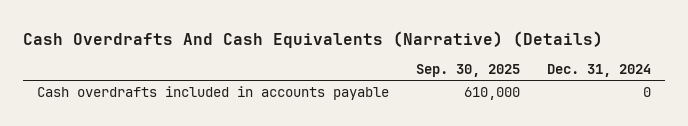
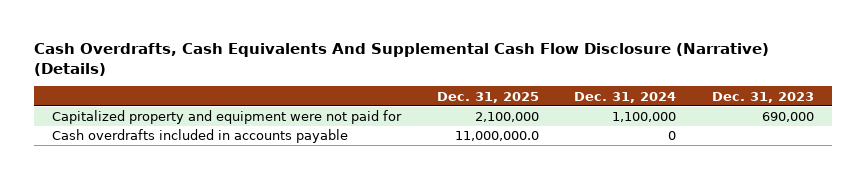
- Cash Overdrafts And Cash Equivalents (Narrative) (Details)
+ Cash Overdrafts, Cash Equivalents And Supplemental Cash Flow Disclosure (Narrative) (Details)
- | Sep. 30, 2025 | Dec. 31, 2024
+ | Dec. 31, 2025 | Dec. 31, 2024 | Dec. 31, 2023
+ Capitalized property and equipment were not paid for | 2,100,000 | 1,100,000 | 690,000

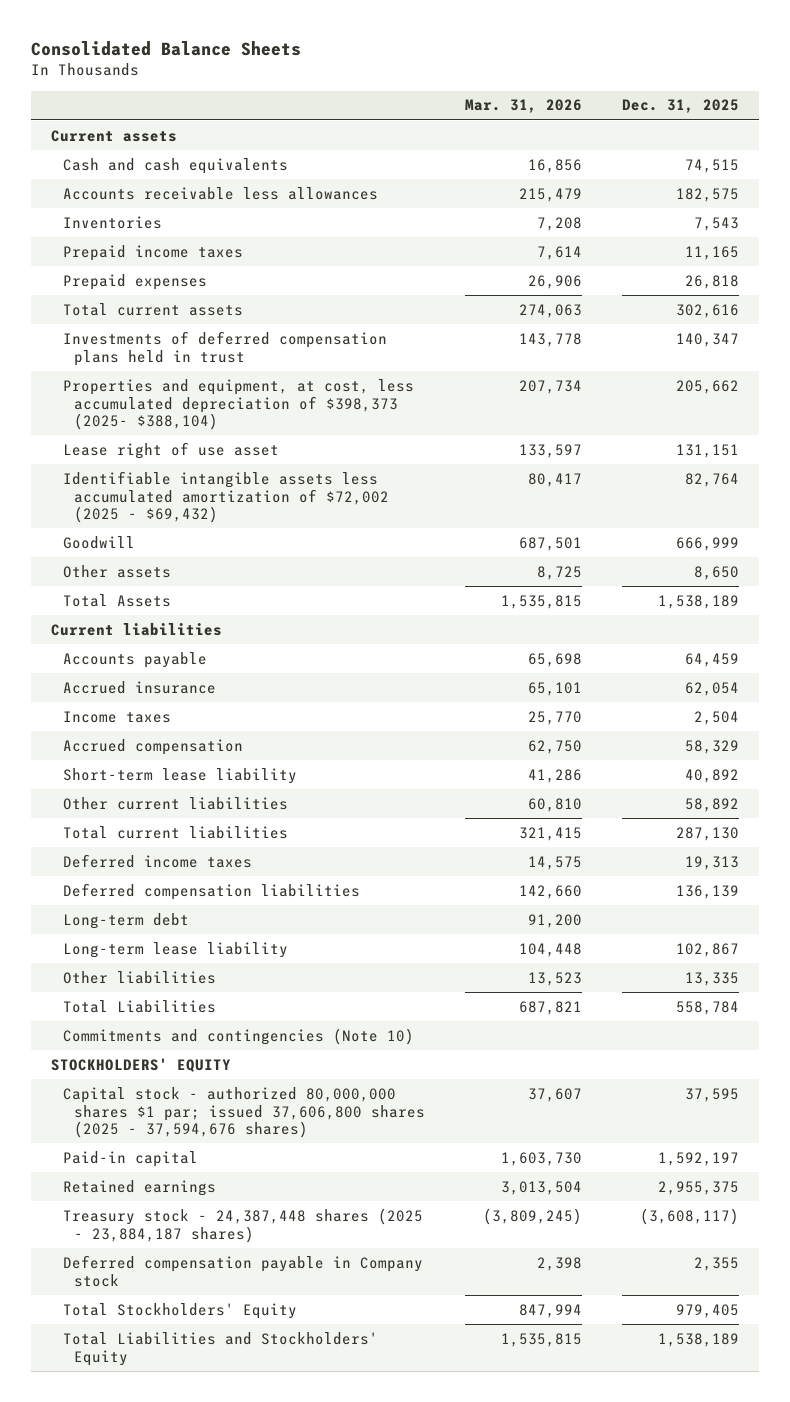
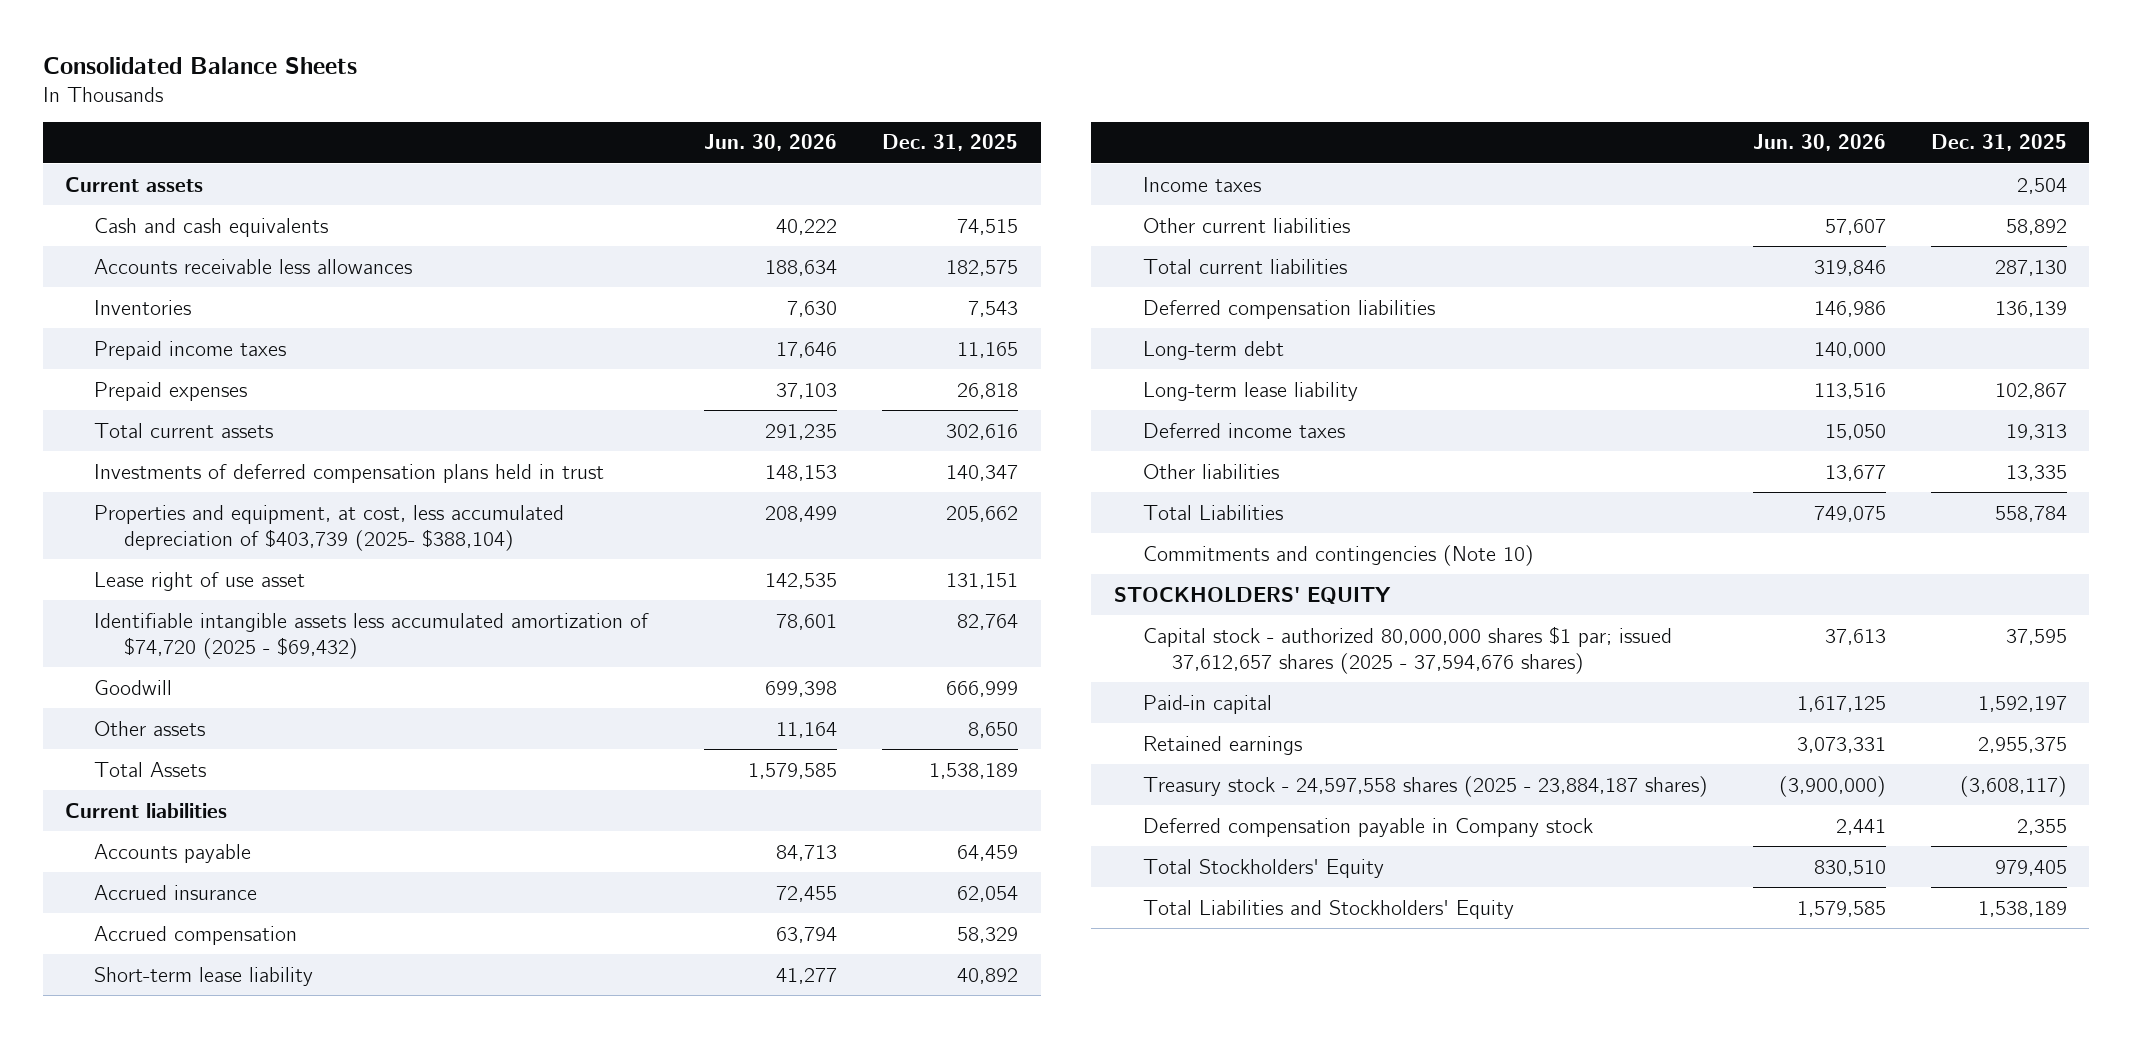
- | Mar. 31, 2026 | Dec. 31, 2025
+ | Jun. 30, 2026 | Dec. 31, 2025
- Properties and equipment, at cost, less accumulated depreciation of $398,373 (2025- $388,104) | 207,734 | 205,662
+ Properties and equipment, at cost, less accumulated depreciation of $403,739 (2025- $388,104) | 208,499 | 205,662
- Identifiable intangible assets less accumulated amortization of $72,002 (2025 - $69,432) | 80,417 | 82,764
+ Identifiable intangible assets less accumulated amortization of $74,720 (2025 - $69,432) | 78,601 | 82,764
moved down: Income taxes | | 2,504
moved down: Deferred income taxes | 15,050 | 19,313
- Capital stock - authorized 80,000,000 shares $1 par; issued 37,606,800 shares (2025 - 37,594,676 shares) | 37,607 | 37,595
+ Capital stock - authorized 80,000,000 shares $1 par; issued 37,612,657 shares (2025 - 37,594,676 shares) | 37,613 | 37,595
- Treasury stock - 24,387,448 shares (2025 - 23,884,187 shares) | (3,809,245) | (3,608,117)
+ Treasury stock - 24,597,558 shares (2025 - 23,884,187 shares) | (3,900,000) | (3,608,117)

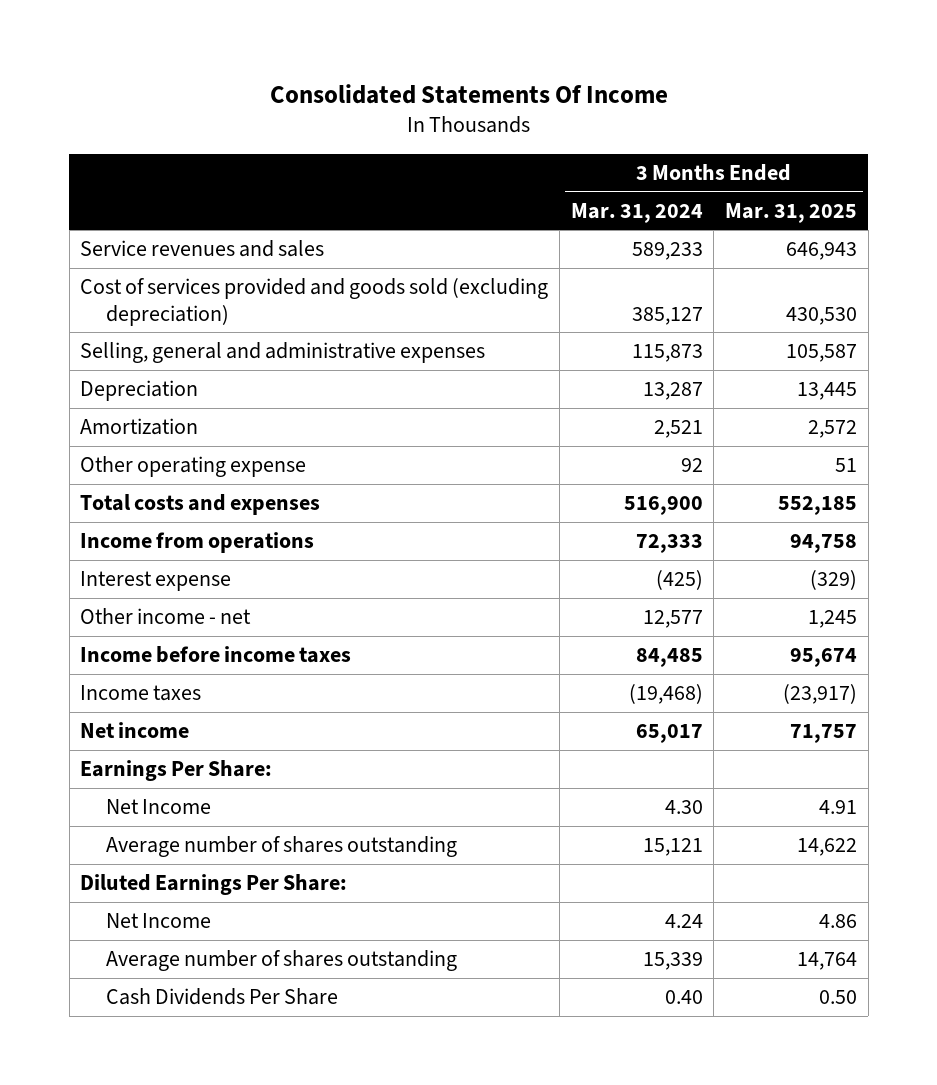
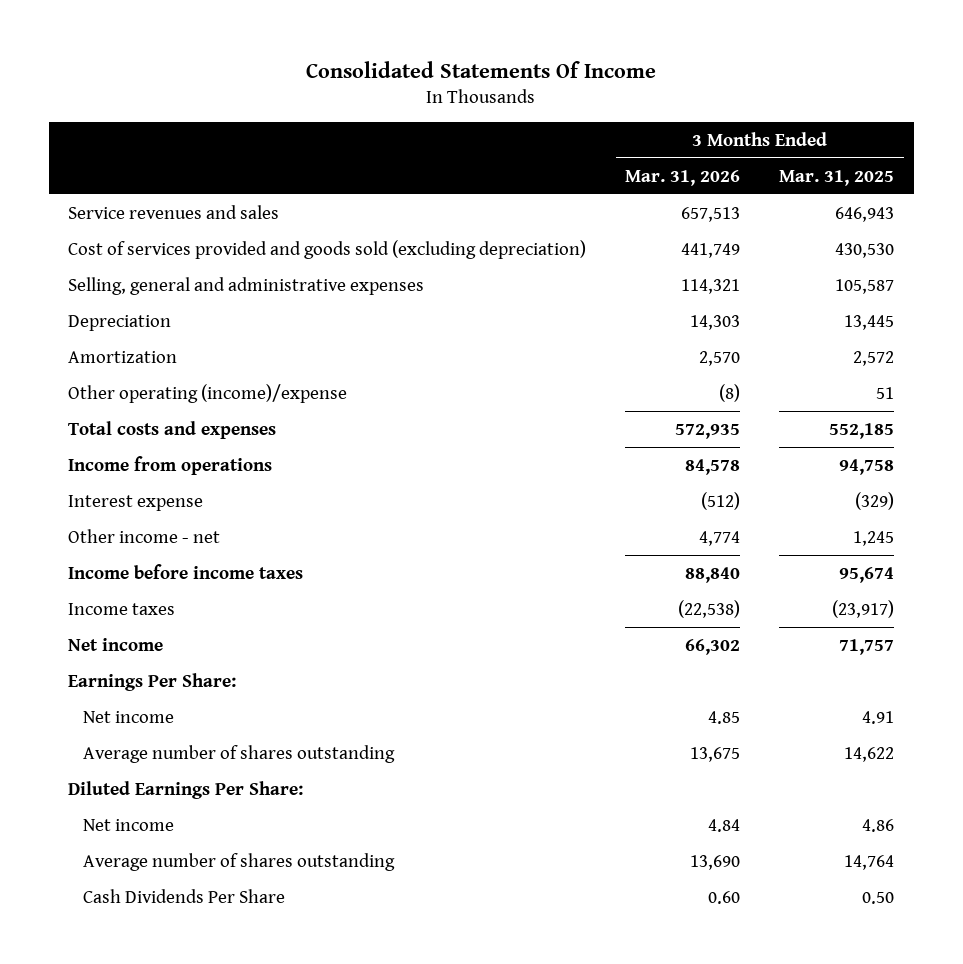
- | 3 Months Ended Mar. 31, 2024 | 3 Months Ended Mar. 31, 2025
+ | 3 Months Ended Mar. 31, 2026 | 3 Months Ended Mar. 31, 2025
- Other operating expense | 92 | 51
+ Other operating (income)/expense | (8) | 51
- Net Income | 4.30 | 4.91
+ Net income | 4.85 | 4.91
- Net Income | 4.24 | 4.86
+ Net income | 4.84 | 4.86

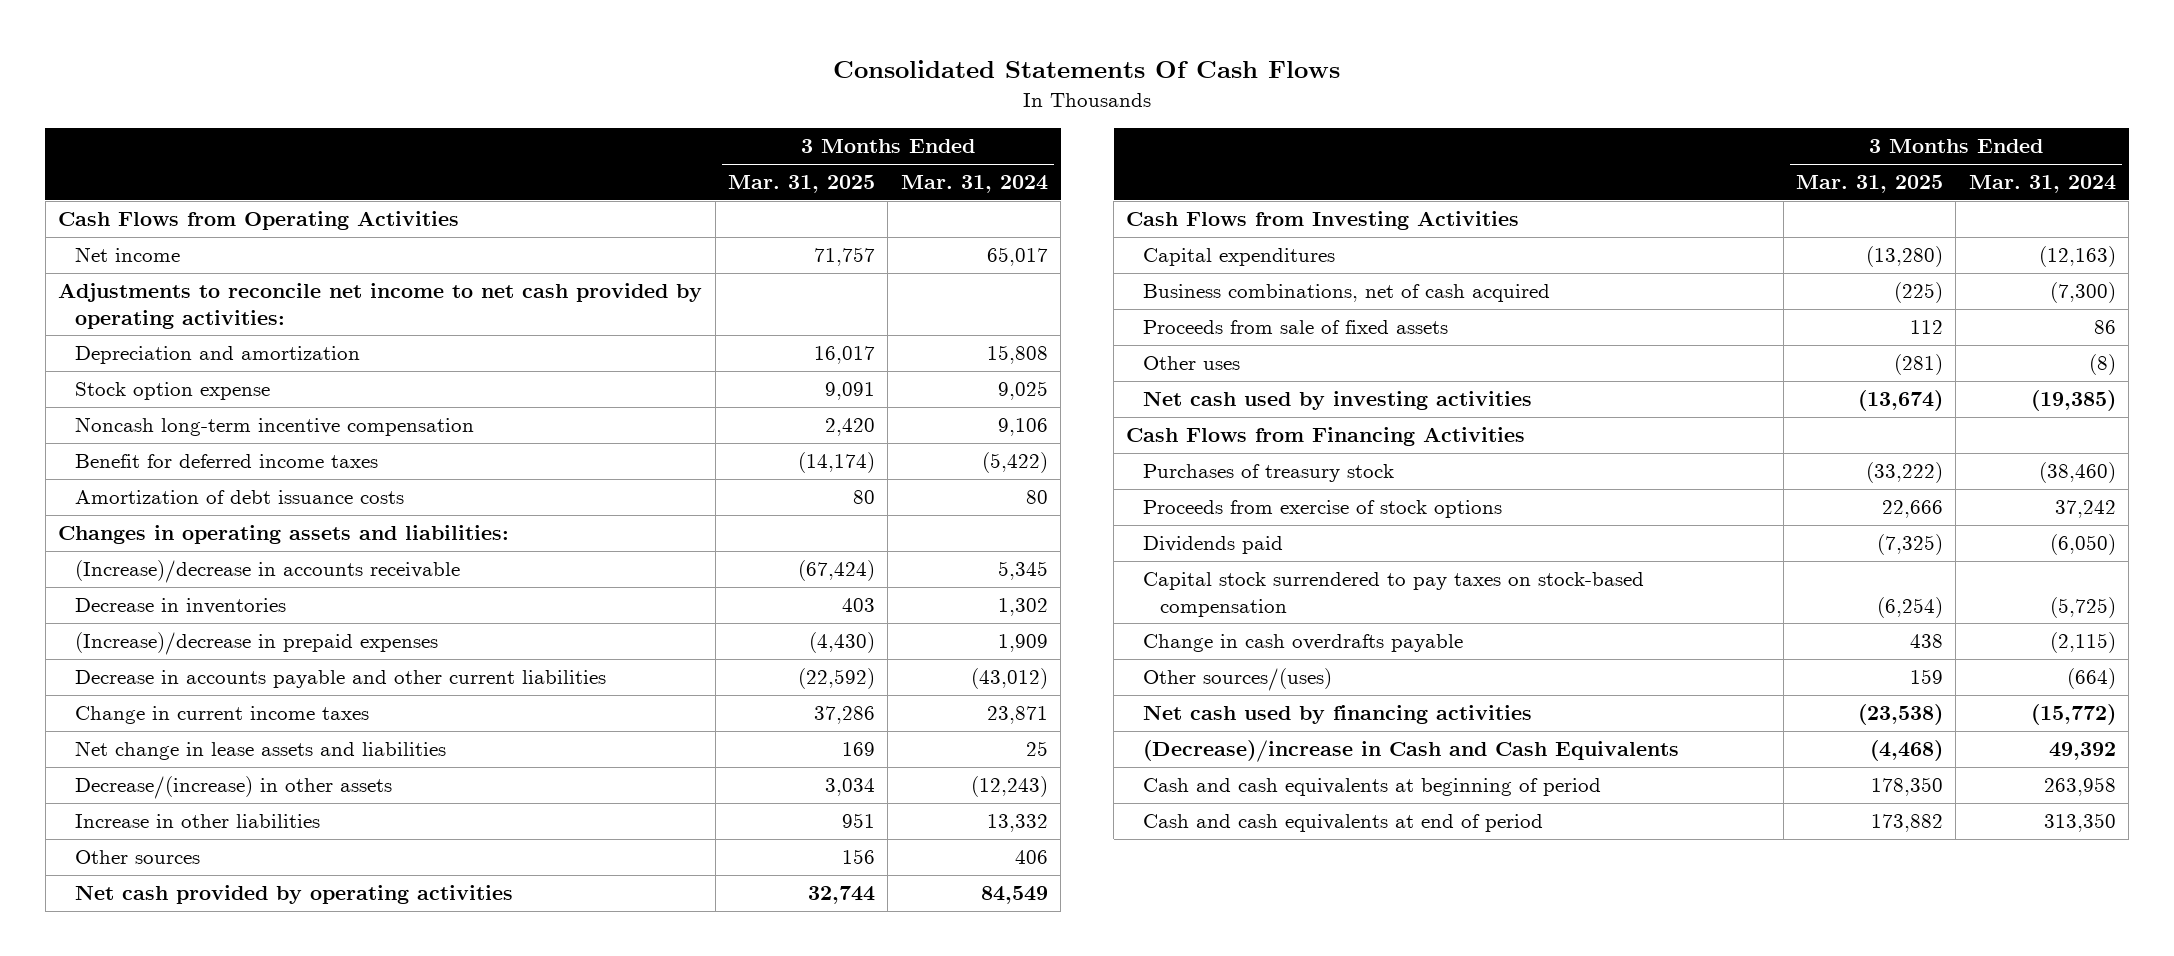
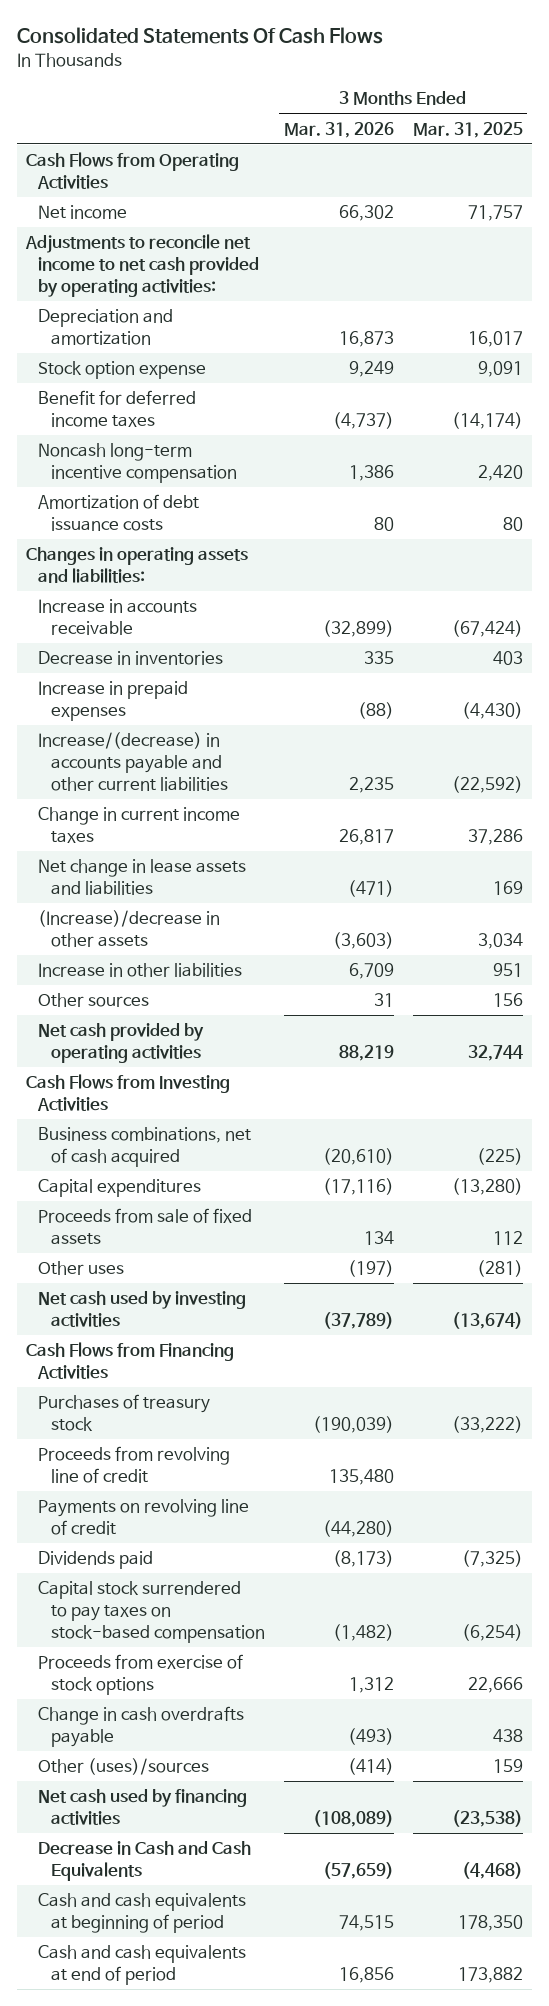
- | 3 Months Ended Mar. 31, 2025 | 3 Months Ended Mar. 31, 2024
+ | 3 Months Ended Mar. 31, 2026 | 3 Months Ended Mar. 31, 2025
moved down: Noncash long-term incentive compensation | 1,386 | 2,420
- (Increase)/decrease in accounts receivable | (67,424) | 5,345
+ Increase in accounts receivable | (32,899) | (67,424)
- (Increase)/decrease in prepaid expenses | (4,430) | 1,909
- Decrease in accounts payable and other current liabilities | (22,592) | (43,012)
+ Increase in prepaid expenses | (88) | (4,430)
+ Increase/(decrease) in accounts payable and other current liabilities | 2,235 | (22,592)
- Decrease/(increase) in other assets | 3,034 | (12,243)
+ (Increase)/decrease in other assets | (3,603) | 3,034
moved down: Capital expenditures | (17,116) | (13,280)
+ Proceeds from revolving line of credit | 135,480 |
+ Payments on revolving line of credit | (44,280) |
moved down: Proceeds from exercise of stock options | 1,312 | 22,666
- Other sources/(uses) | 159 | (664)
+ Other (uses)/sources | (414) | 159
- (Decrease)/increase in Cash and Cash Equivalents | (4,468) | 49,392
+ Decrease in Cash and Cash Equivalents | (57,659) | (4,468)

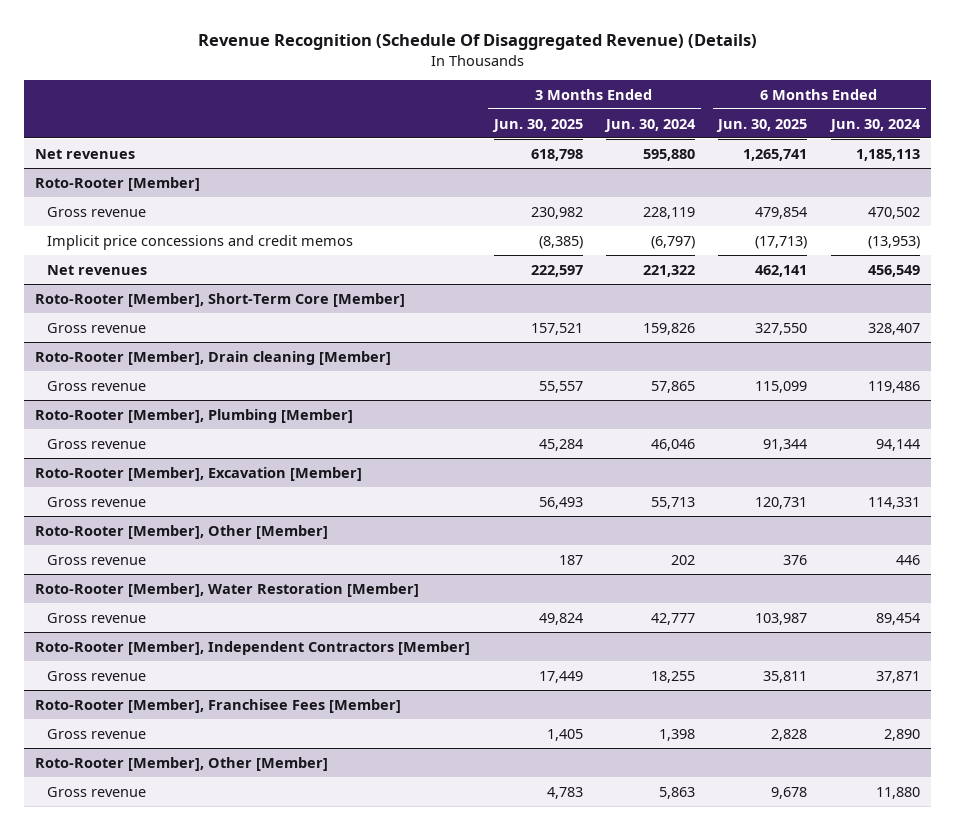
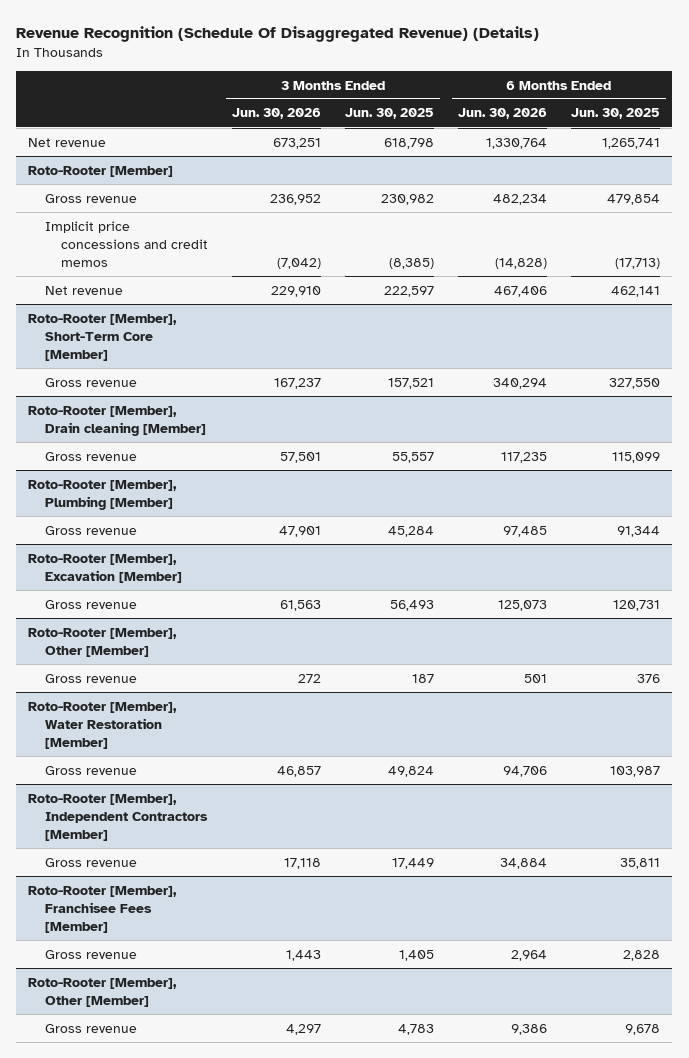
- | 3 Months Ended Jun. 30, 2025 | 3 Months Ended Jun. 30, 2024 | 6 Months Ended Jun. 30, 2025 | 6 Months Ended Jun. 30, 2024
+ | 3 Months Ended Jun. 30, 2026 | 3 Months Ended Jun. 30, 2025 | 6 Months Ended Jun. 30, 2026 | 6 Months Ended Jun. 30, 2025
- Net revenues | 618,798 | 595,880 | 1,265,741 | 1,185,113
+ Net revenue | 673,251 | 618,798 | 1,330,764 | 1,265,741
@ Roto-Rooter [Member]
- Net revenues | 222,597 | 221,322 | 462,141 | 456,549
+ Net revenue | 229,910 | 222,597 | 467,406 | 462,141

